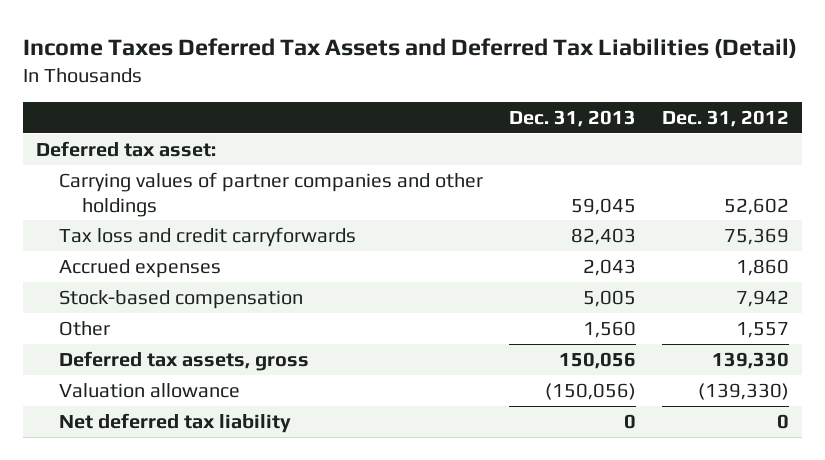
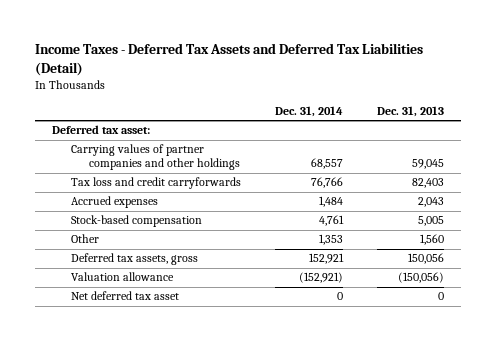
- Income Taxes Deferred Tax Assets and Deferred Tax Liabilities (Detail)
+ Income Taxes - Deferred Tax Assets and Deferred Tax Liabilities (Detail)
- | Dec. 31, 2013 | Dec. 31, 2012
+ | Dec. 31, 2014 | Dec. 31, 2013
- Net deferred tax liability | 0 | 0
+ Net deferred tax asset | 0 | 0

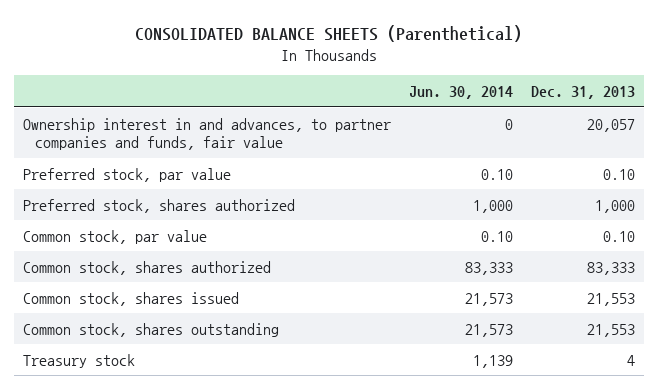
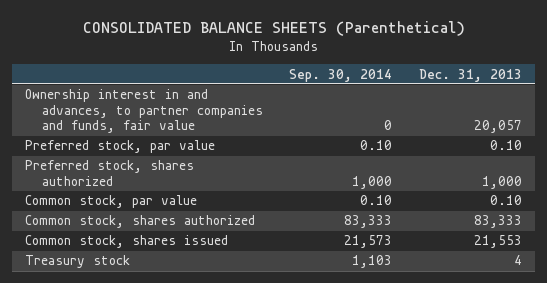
- | Jun. 30, 2014 | Dec. 31, 2013
+ | Sep. 30, 2014 | Dec. 31, 2013
- Common stock, shares outstanding | 21,573 | 21,553

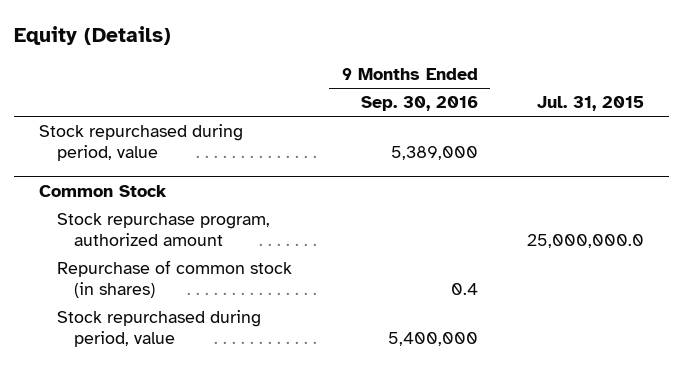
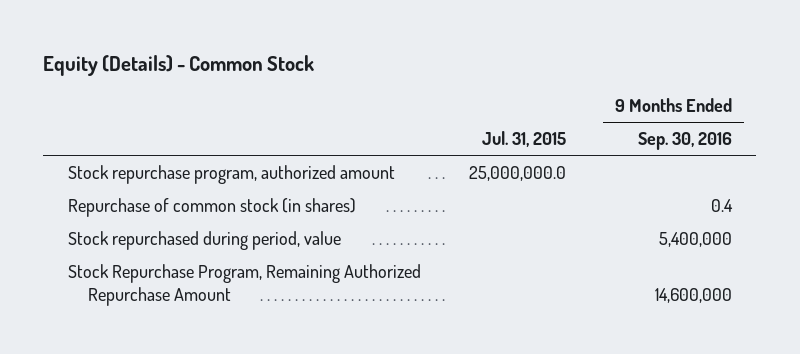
- Equity (Details)
+ Equity (Details) - Common Stock
- | 9 Months Ended Sep. 30, 2016 | Jul. 31, 2015
+ | Jul. 31, 2015 | 9 Months Ended Sep. 30, 2016
- Stock repurchased during period, value | 5,389,000 |
- Common Stock
+ Stock Repurchase Program, Remaining Authorized Repurchase Amount | | 14,600,000

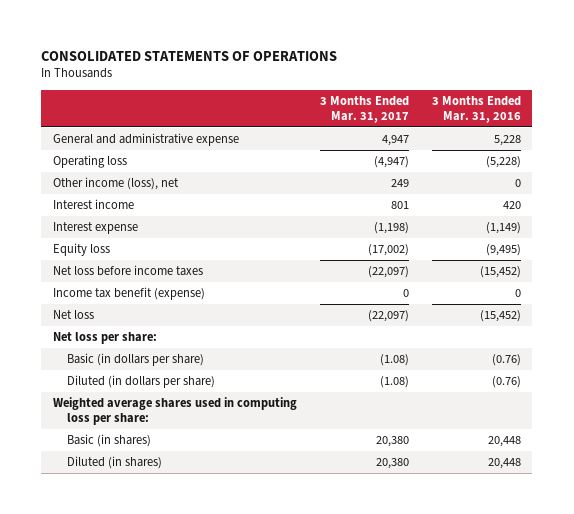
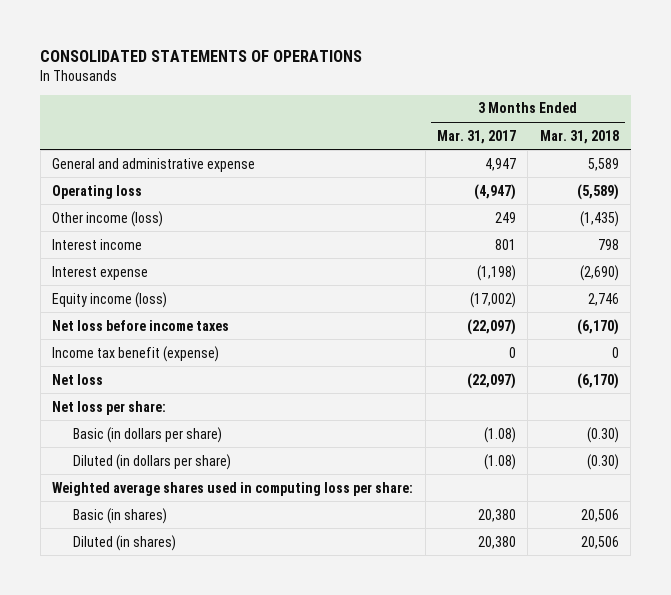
- | 3 Months Ended Mar. 31, 2017 | 3 Months Ended Mar. 31, 2016
+ | 3 Months Ended Mar. 31, 2017 | 3 Months Ended Mar. 31, 2018
- Other income (loss), net | 249 | 0
+ Other income (loss) | 249 | (1,435)
- Equity loss | (17,002) | (9,495)
+ Equity income (loss) | (17,002) | 2,746

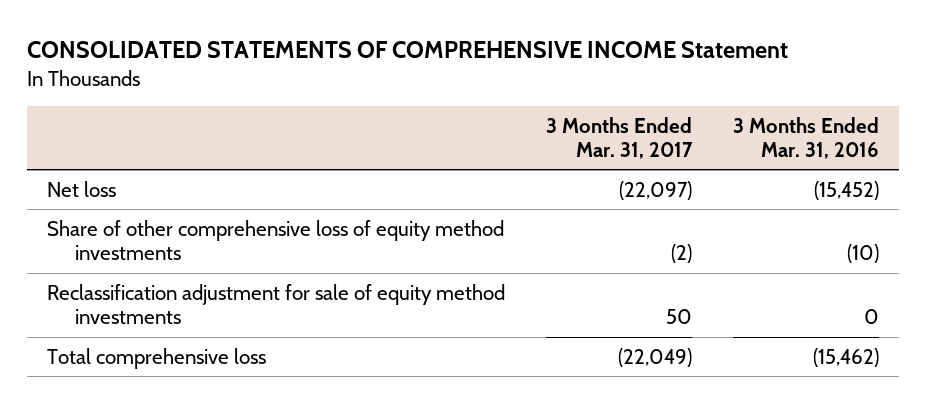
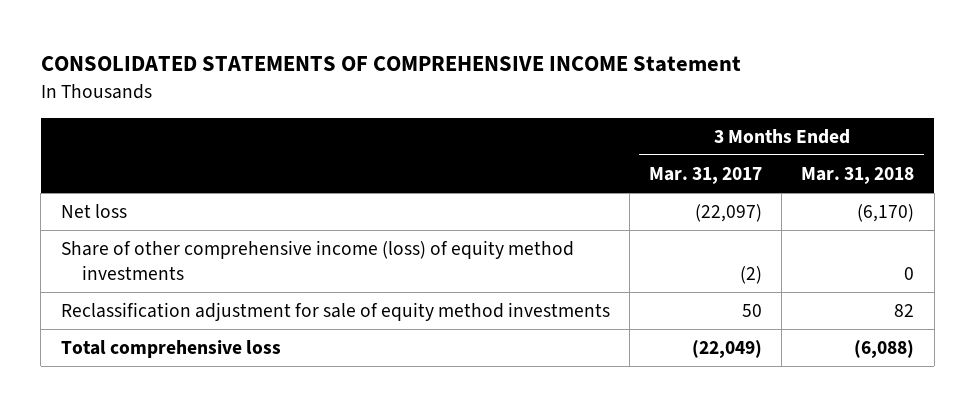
- | 3 Months Ended Mar. 31, 2017 | 3 Months Ended Mar. 31, 2016
+ | 3 Months Ended Mar. 31, 2017 | 3 Months Ended Mar. 31, 2018
- Share of other comprehensive loss of equity method investments | (2) | (10)
+ Share of other comprehensive income (loss) of equity method investments | (2) | 0

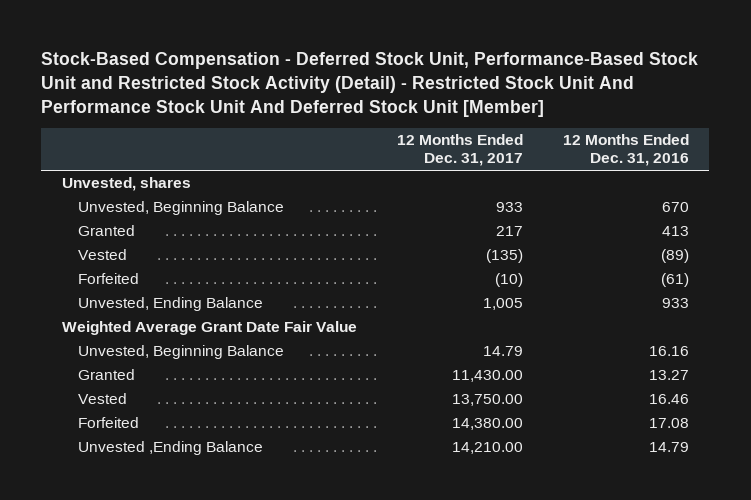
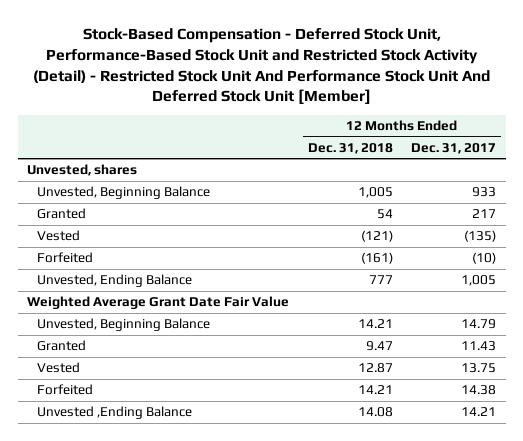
- | 12 Months Ended Dec. 31, 2017 | 12 Months Ended Dec. 31, 2016
+ | 12 Months Ended Dec. 31, 2018 | 12 Months Ended Dec. 31, 2017
- Granted | 11,430.00 | 13.27
- Vested | 13,750.00 | 16.46
- Forfeited | 14,380.00 | 17.08
- Unvested ,Ending Balance | 14,210.00 | 14.79
+ Granted | 9.47 | 11.43
+ Vested | 12.87 | 13.75
+ Forfeited | 14.21 | 14.38
+ Unvested ,Ending Balance | 14.08 | 14.21

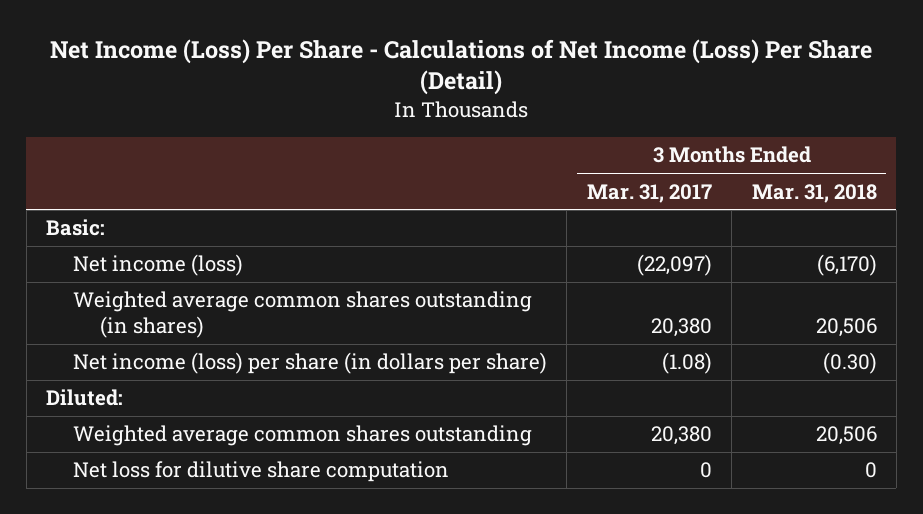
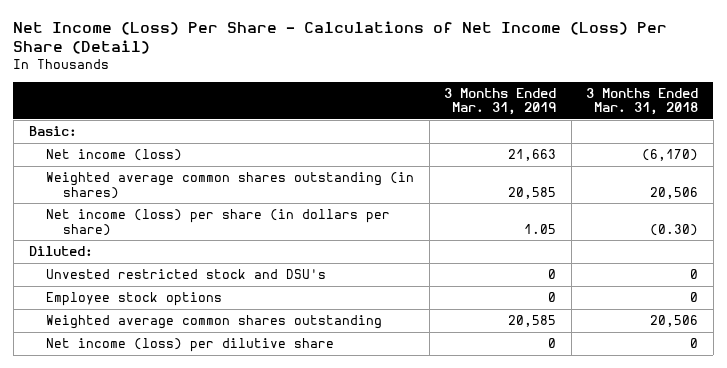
- | 3 Months Ended Mar. 31, 2017 | 3 Months Ended Mar. 31, 2018
+ | 3 Months Ended Mar. 31, 2019 | 3 Months Ended Mar. 31, 2018
+ Unvested restricted stock and DSU's | 0 | 0
+ Employee stock options | 0 | 0
- Net loss for dilutive share computation | 0 | 0
+ Net income (loss) per dilutive share | 0 | 0

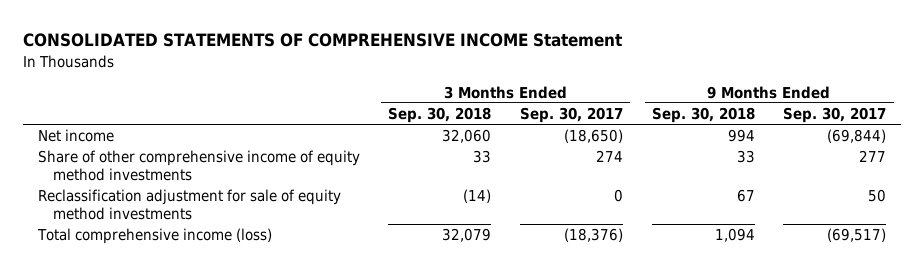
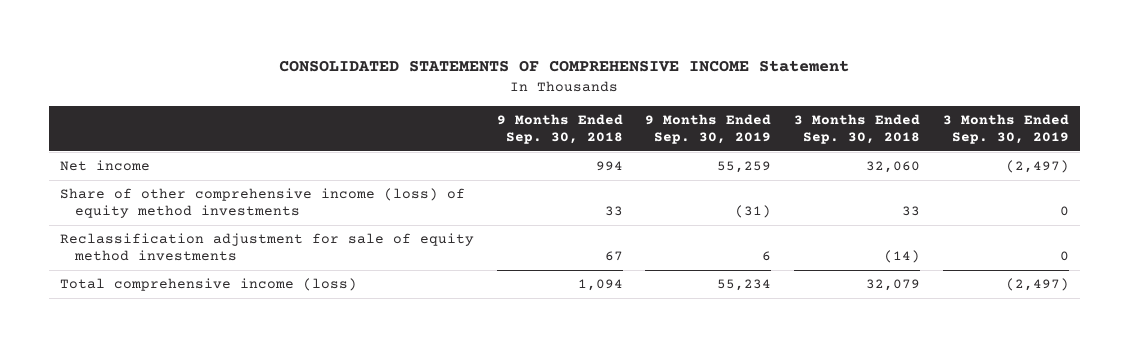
- | 3 Months Ended Sep. 30, 2018 | 3 Months Ended Sep. 30, 2017 | 9 Months Ended Sep. 30, 2018 | 9 Months Ended Sep. 30, 2017
+ | 9 Months Ended Sep. 30, 2018 | 9 Months Ended Sep. 30, 2019 | 3 Months Ended Sep. 30, 2018 | 3 Months Ended Sep. 30, 2019
- Share of other comprehensive income of equity method investments | 33 | 274 | 33 | 277
+ Share of other comprehensive income (loss) of equity method investments | 33 | (31) | 33 | 0

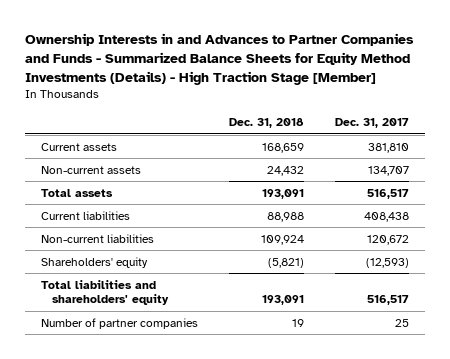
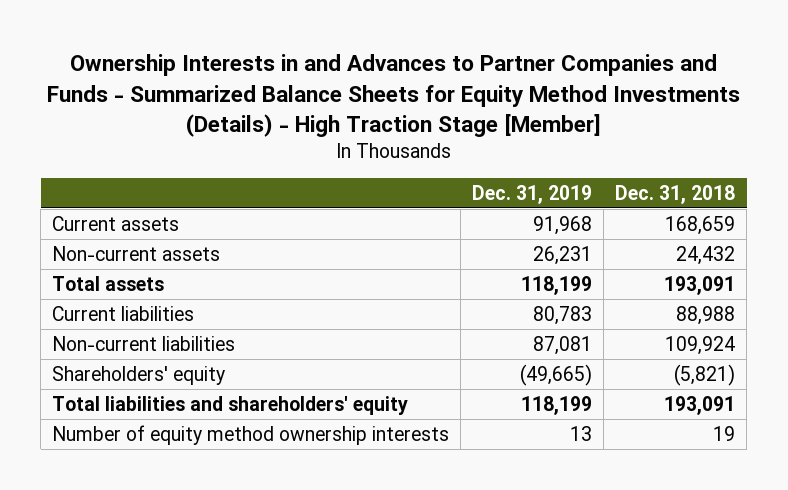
- | Dec. 31, 2018 | Dec. 31, 2017
+ | Dec. 31, 2019 | Dec. 31, 2018
- Number of partner companies | 19 | 25
+ Number of equity method ownership interests | 13 | 19

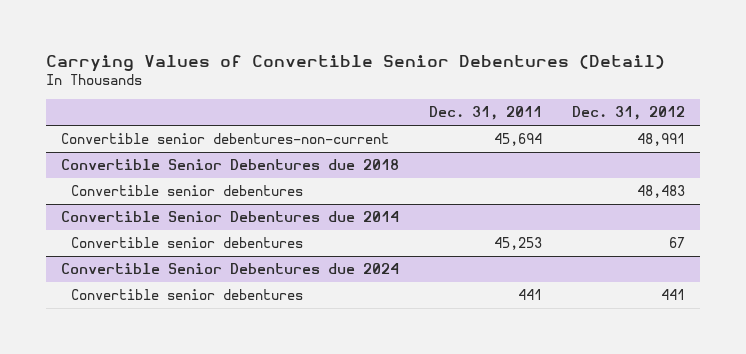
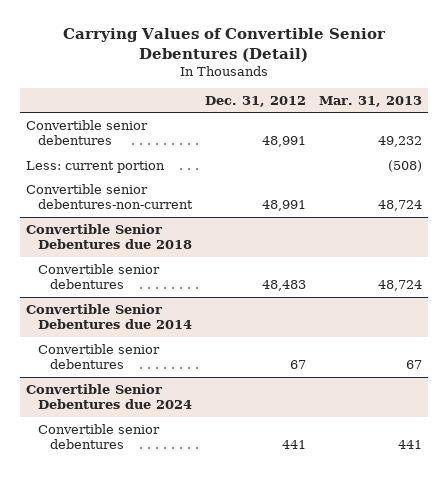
- | Dec. 31, 2011 | Dec. 31, 2012
+ | Dec. 31, 2012 | Mar. 31, 2013
+ Convertible senior debentures | 48,991 | 49,232
+ Less: current portion | | (508)

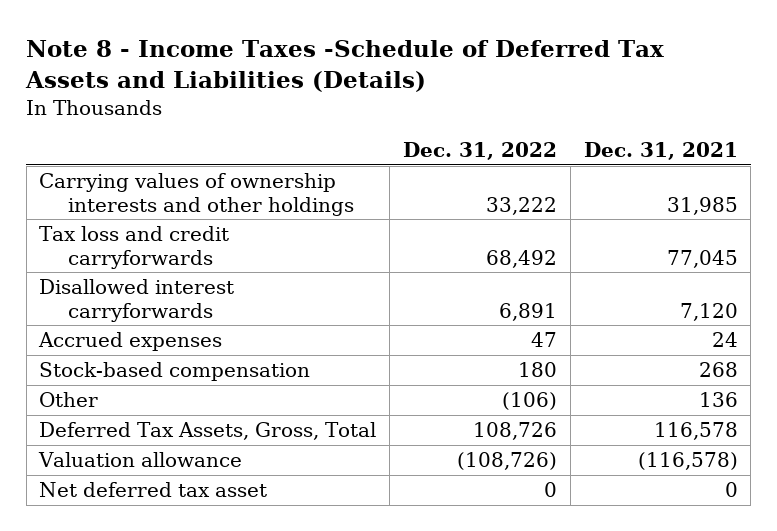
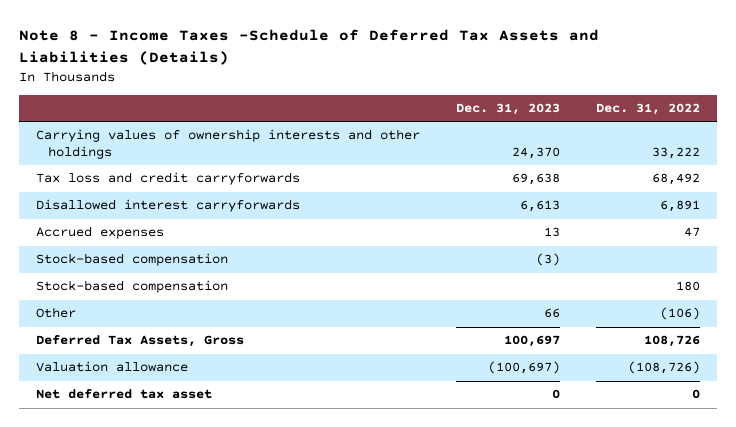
- | Dec. 31, 2022 | Dec. 31, 2021
+ | Dec. 31, 2023 | Dec. 31, 2022
+ Stock-based compensation | (3) |
- Deferred Tax Assets, Gross, Total | 108,726 | 116,578
+ Deferred Tax Assets, Gross | 100,697 | 108,726

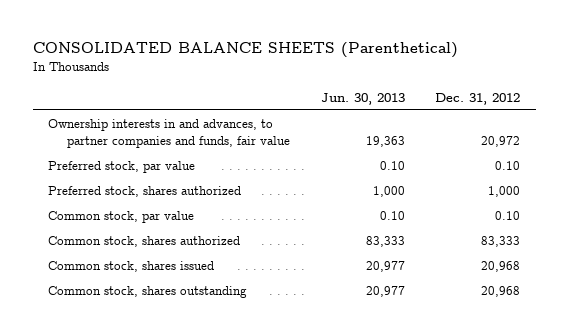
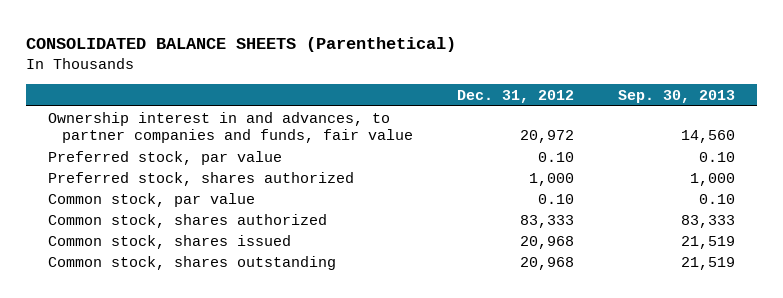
- | Jun. 30, 2013 | Dec. 31, 2012
+ | Dec. 31, 2012 | Sep. 30, 2013
- Ownership interests in and advances, to partner companies and funds, fair value | 19,363 | 20,972
+ Ownership interest in and advances, to partner companies and funds, fair value | 20,972 | 14,560

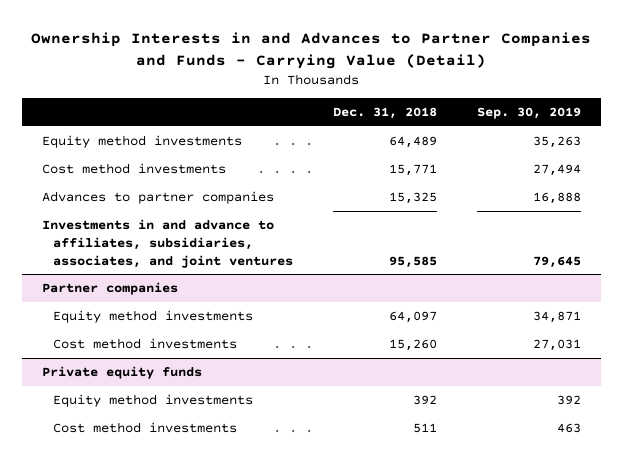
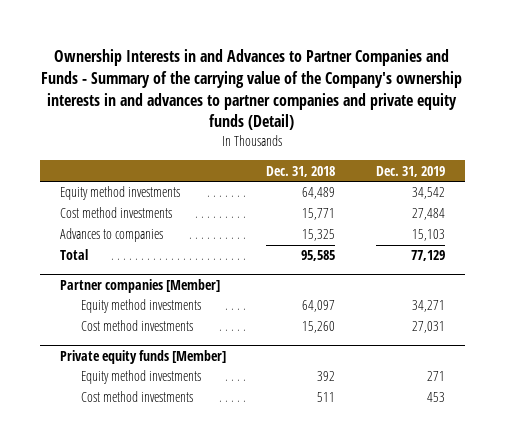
- Ownership Interests in and Advances to Partner Companies and Funds - Carrying Value (Detail)
+ Ownership Interests in and Advances to Partner Companies and Funds - Summary of the carrying value of the Company's ownership interests in and advances to partner companies and private equity funds (Detail)
- | Dec. 31, 2018 | Sep. 30, 2019
+ | Dec. 31, 2018 | Dec. 31, 2019
- Advances to partner companies | 15,325 | 16,888
- Investments in and advance to affiliates, subsidiaries, associates, and joint ventures | 95,585 | 79,645
- Partner companies
+ Advances to companies | 15,325 | 15,103
+ Total | 95,585 | 77,129
+ Partner companies [Member]
- Private equity funds
+ Private equity funds [Member]

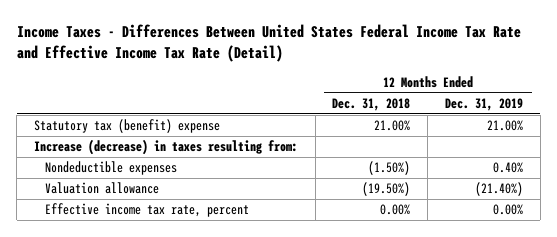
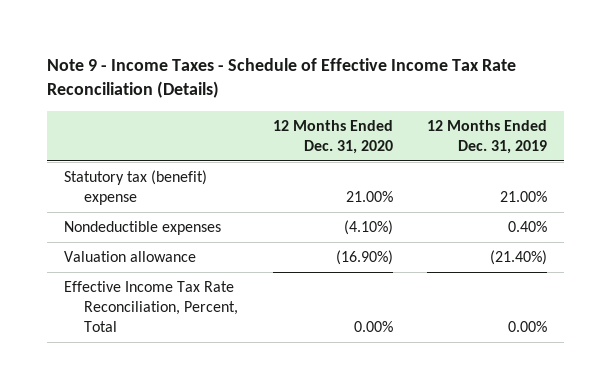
- Income Taxes - Differences Between United States Federal Income Tax Rate and Effective Income Tax Rate (Detail)
+ Note 9 - Income Taxes - Schedule of Effective Income Tax Rate Reconciliation (Details)
- | 12 Months Ended Dec. 31, 2018 | 12 Months Ended Dec. 31, 2019
+ | 12 Months Ended Dec. 31, 2020 | 12 Months Ended Dec. 31, 2019
- Increase (decrease) in taxes resulting from:
- Effective income tax rate, percent | 0.00% | 0.00%
+ Effective Income Tax Rate Reconciliation, Percent, Total | 0.00% | 0.00%

